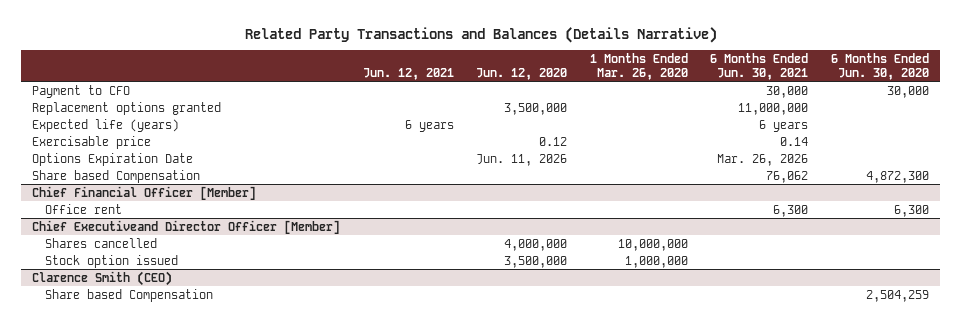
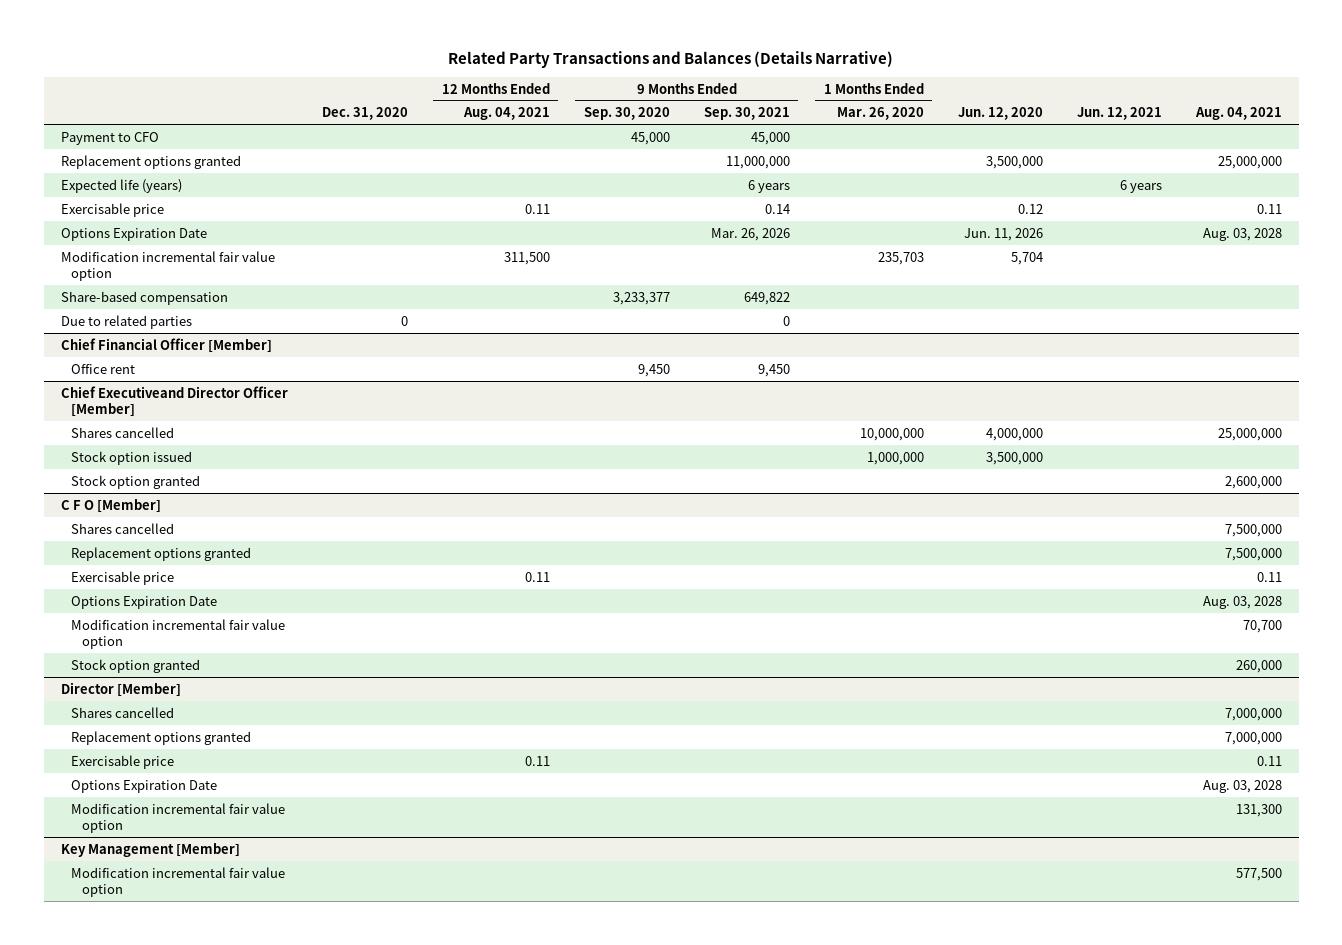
- | Jun. 12, 2021 | Jun. 12, 2020 | 1 Months Ended Mar. 26, 2020 | 6 Months Ended Jun. 30, 2021 | 6 Months Ended Jun. 30, 2020
+ | Dec. 31, 2020 | 12 Months Ended Aug. 04, 2021 | 9 Months Ended Sep. 30, 2020 | 9 Months Ended Sep. 30, 2021 | 1 Months Ended Mar. 26, 2020 | Jun. 12, 2020 | Jun. 12, 2021 | Aug. 04, 2021
- Share based Compensation | | | | 76,062 | 4,872,300
+ Modification incremental fair value option | | 311,500 | | | 235,703 | 5,704 | |
+ Share-based compensation | | | 3,233,377 | 649,822 | | | |
+ Due to related parties | 0 | | | 0 | | | |
- Clarence Smith (CEO)
- Share based Compensation | | | | | 2,504,259
@ Chief Executiveand Director Officer [Member]
+ Stock option granted | | | | | | | | 2,600,000
+ C F O [Member]
+ Shares cancelled | | | | | | | | 7,500,000
+ Replacement options granted | | | | | | | | 7,500,000
+ Exercisable price | | 0.11 | | | | | | 0.11
+ Options Expiration Date | | | | | | | | Aug. 03, 2028
+ Modification incremental fair value option | | | | | | | | 70,700
+ Stock option granted | | | | | | | | 260,000
+ Director [Member]
+ Shares cancelled | | | | | | | | 7,000,000
+ Replacement options granted | | | | | | | | 7,000,000
+ Exercisable price | | 0.11 | | | | | | 0.11
+ Options Expiration Date | | | | | | | | Aug. 03, 2028
+ Modification incremental fair value option | | | | | | | | 131,300
+ Key Management [Member]
+ Modification incremental fair value option | | | | | | | | 577,500

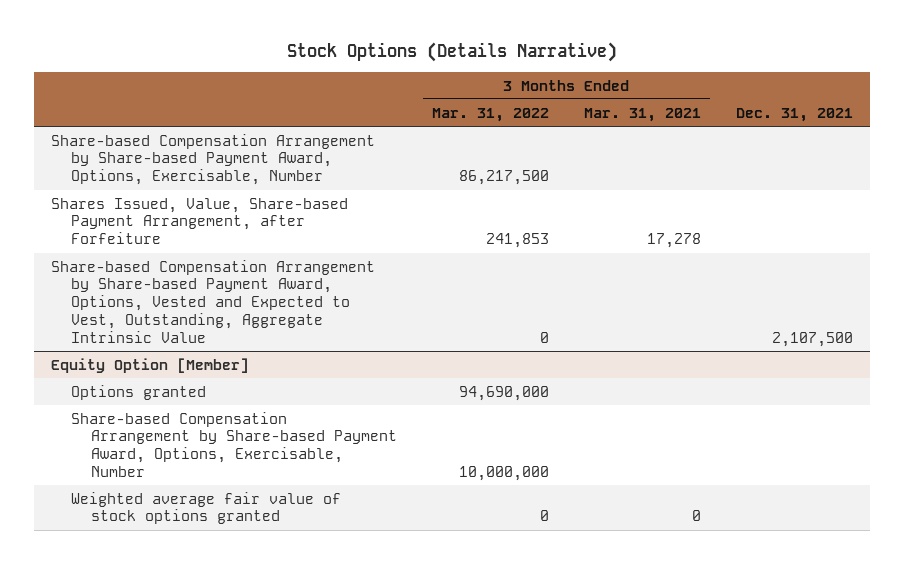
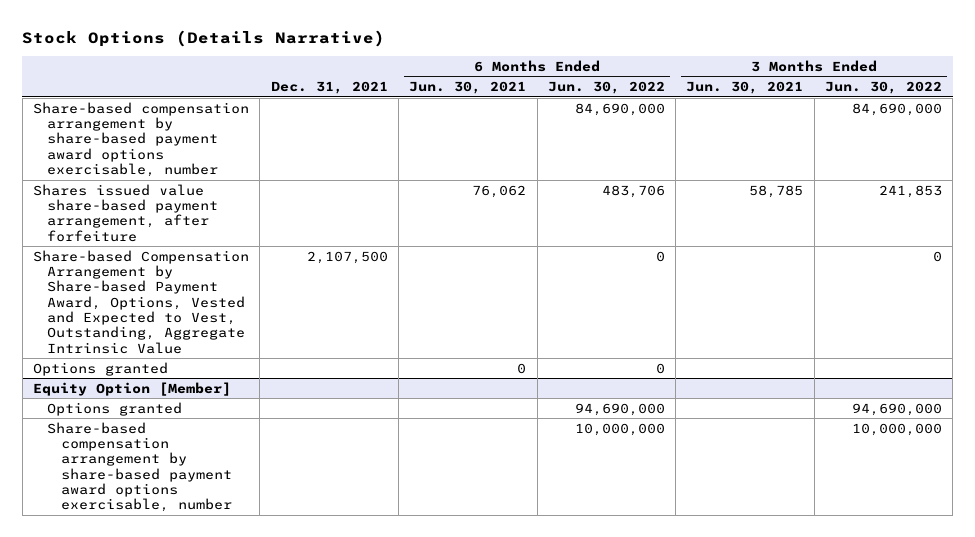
- | 3 Months Ended Mar. 31, 2022 | 3 Months Ended Mar. 31, 2021 | Dec. 31, 2021
+ | Dec. 31, 2021 | 6 Months Ended Jun. 30, 2021 | 6 Months Ended Jun. 30, 2022 | 3 Months Ended Jun. 30, 2021 | 3 Months Ended Jun. 30, 2022
- Share-based Compensation Arrangement by Share-based Payment Award, Options, Exercisable, Number | 86,217,500 | |
- Shares Issued, Value, Share-based Payment Arrangement, after Forfeiture | 241,853 | 17,278 |
+ Share-based compensation arrangement by share-based payment award options exercisable, number | | | 84,690,000 | | 84,690,000
+ Shares issued value share-based payment arrangement, after forfeiture | | 76,062 | 483,706 | 58,785 | 241,853
+ Options granted | | 0 | 0 | |
@ Equity Option [Member]
- Share-based Compensation Arrangement by Share-based Payment Award, Options, Exercisable, Number | 10,000,000 | |
- Weighted average fair value of stock options granted | 0 | 0 |
+ Share-based compensation arrangement by share-based payment award options exercisable, number | | | 10,000,000 | | 10,000,000

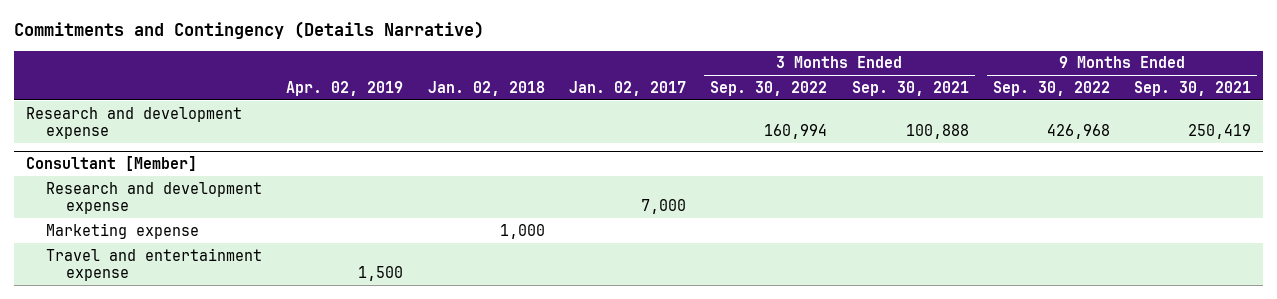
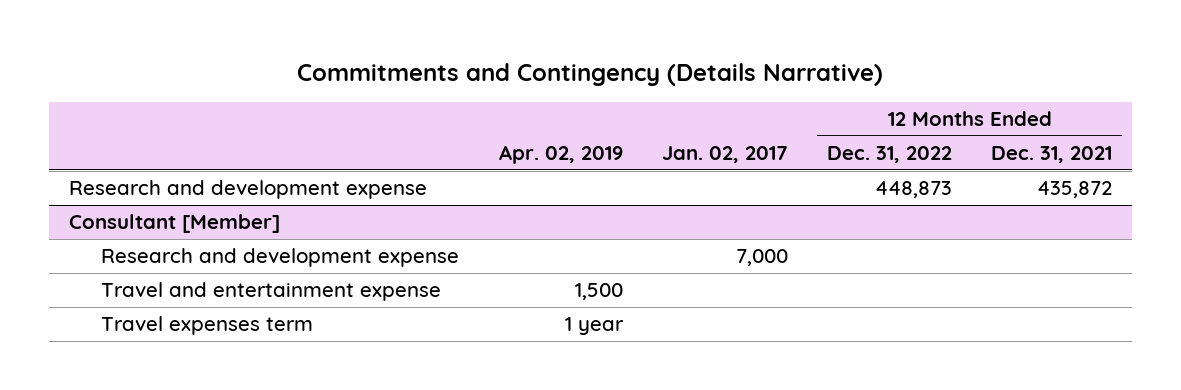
- | Apr. 02, 2019 | Jan. 02, 2018 | Jan. 02, 2017 | 3 Months Ended Sep. 30, 2022 | 3 Months Ended Sep. 30, 2021 | 9 Months Ended Sep. 30, 2022 | 9 Months Ended Sep. 30, 2021
+ | Apr. 02, 2019 | Jan. 02, 2017 | 12 Months Ended Dec. 31, 2022 | 12 Months Ended Dec. 31, 2021
@ Consultant [Member]
- Marketing expense | | 1,000 | | | | |
+ Travel expenses term | 1 year | | |

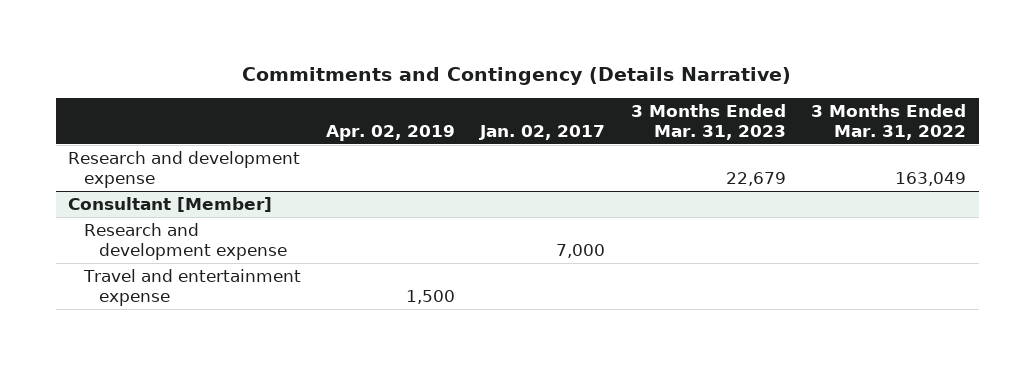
- | Apr. 02, 2019 | Jan. 02, 2017 | 12 Months Ended Dec. 31, 2022 | 12 Months Ended Dec. 31, 2021
+ | Apr. 02, 2019 | Jan. 02, 2017 | 3 Months Ended Mar. 31, 2023 | 3 Months Ended Mar. 31, 2022
@ Consultant [Member]
- Travel expenses term | 1 year | | |

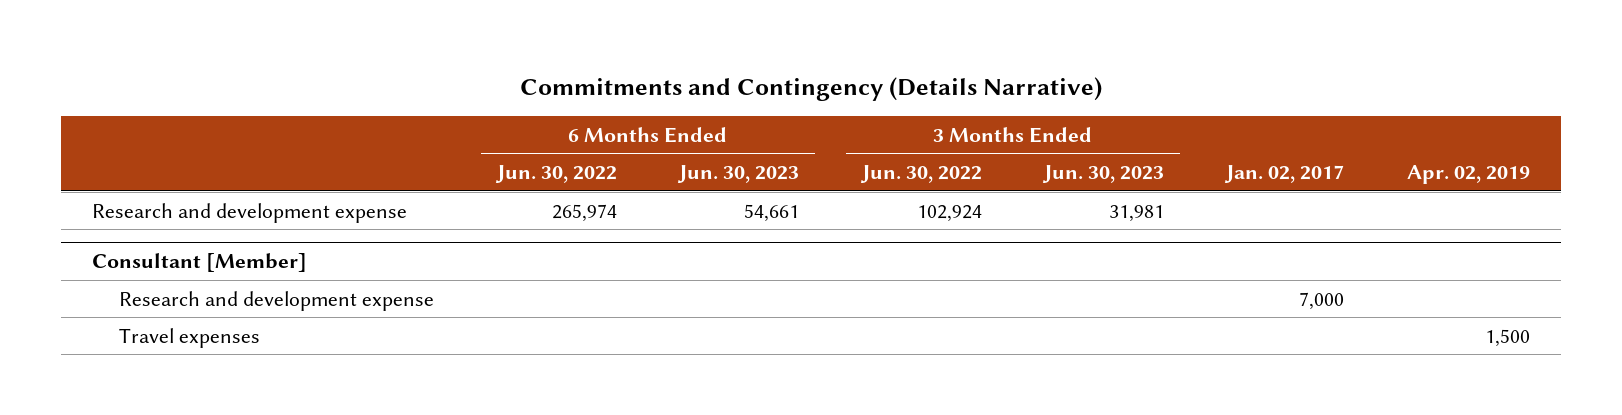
- | Apr. 02, 2019 | Jan. 02, 2017 | 3 Months Ended Mar. 31, 2023 | 3 Months Ended Mar. 31, 2022
+ | 6 Months Ended Jun. 30, 2022 | 6 Months Ended Jun. 30, 2023 | 3 Months Ended Jun. 30, 2022 | 3 Months Ended Jun. 30, 2023 | Jan. 02, 2017 | Apr. 02, 2019
@ Consultant [Member]
- Travel and entertainment expense | 1,500 | | |
+ Travel expenses | | | | | | 1,500

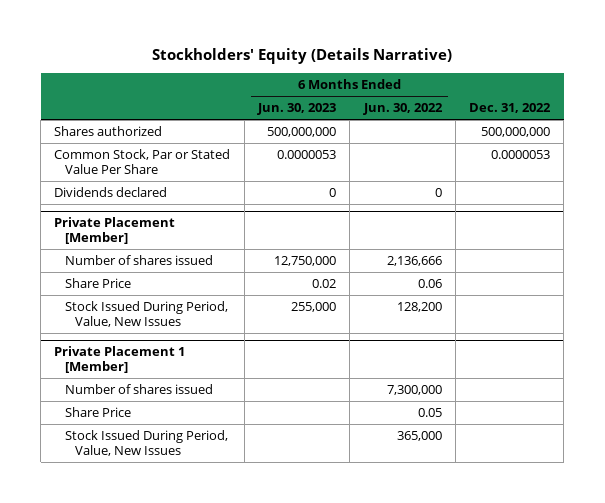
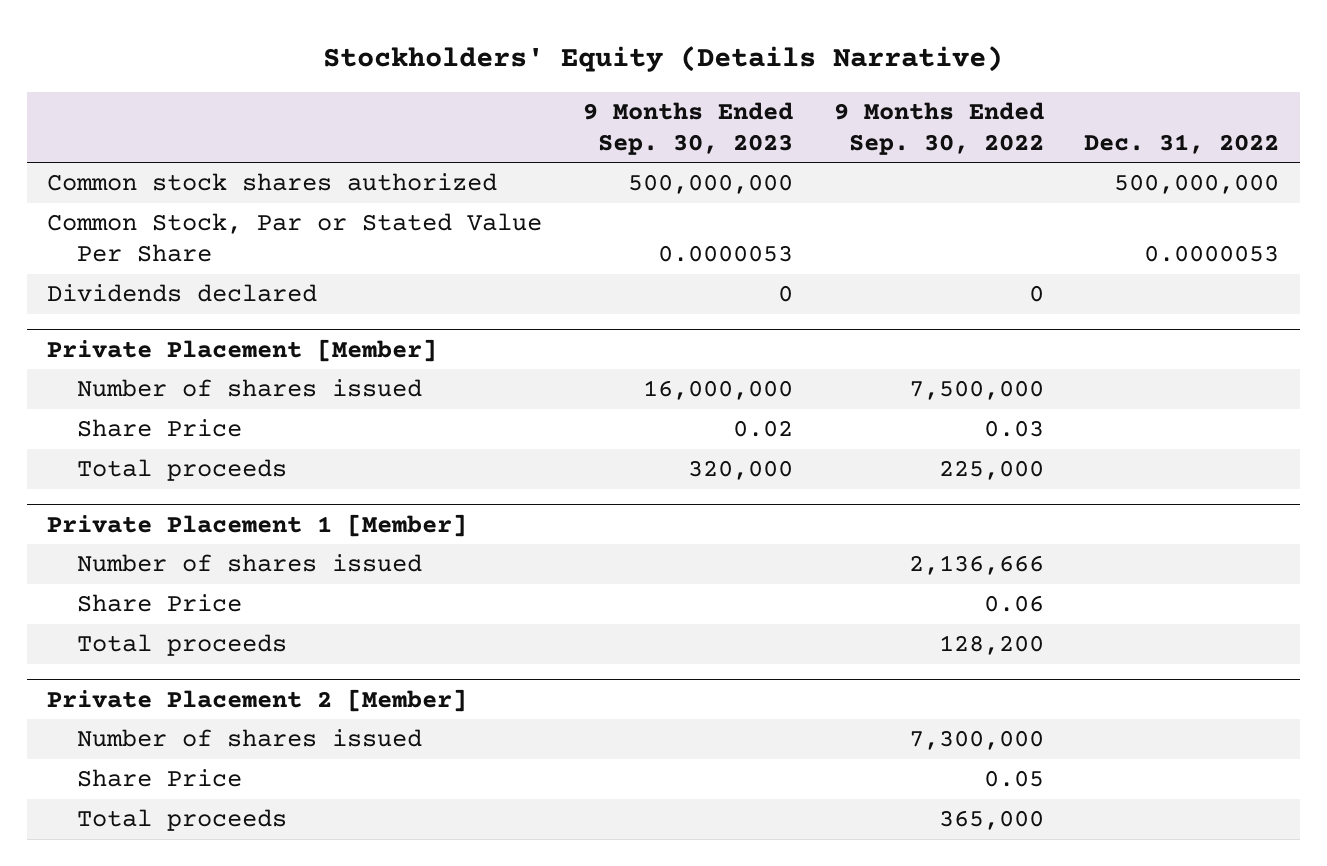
- | 6 Months Ended Jun. 30, 2023 | 6 Months Ended Jun. 30, 2022 | Dec. 31, 2022
+ | 9 Months Ended Sep. 30, 2023 | 9 Months Ended Sep. 30, 2022 | Dec. 31, 2022
- Shares authorized | 500,000,000 | | 500,000,000
+ Common stock shares authorized | 500,000,000 | | 500,000,000
@ Private Placement [Member]
- Stock Issued During Period, Value, New Issues | 255,000 | 128,200 |
+ Total proceeds | 320,000 | 225,000 |
@ Private Placement 1 [Member]
- Stock Issued During Period, Value, New Issues | | 365,000 |
+ Total proceeds | | 128,200 |
+ Private Placement 2 [Member]
+ Number of shares issued | | 7,300,000 |
+ Share Price | | 0.05 |
+ Total proceeds | | 365,000 |

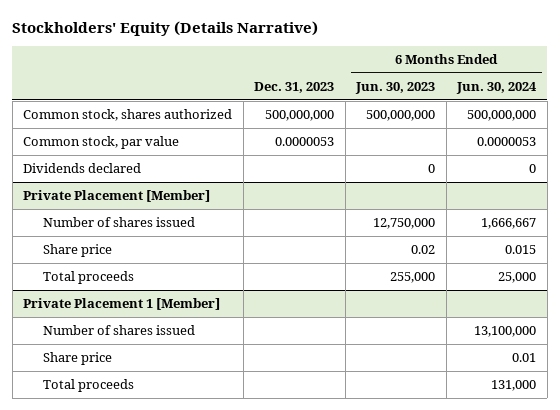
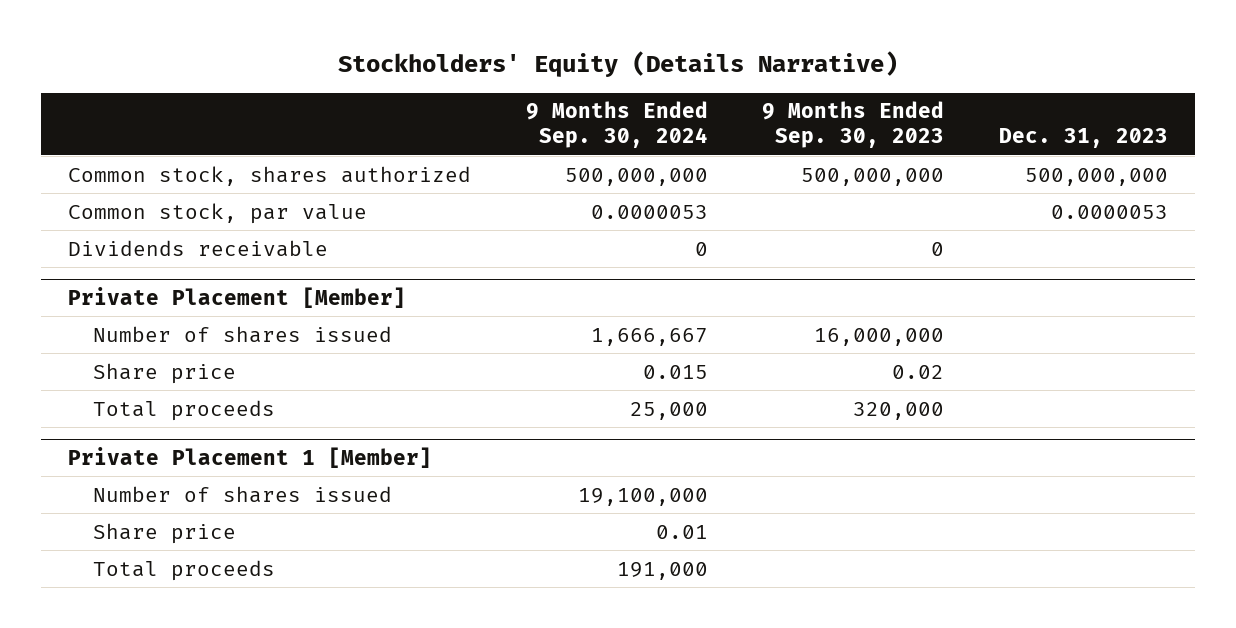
- | Dec. 31, 2023 | 6 Months Ended Jun. 30, 2023 | 6 Months Ended Jun. 30, 2024
+ | 9 Months Ended Sep. 30, 2024 | 9 Months Ended Sep. 30, 2023 | Dec. 31, 2023
- Dividends declared | | 0 | 0
+ Dividends receivable | 0 | 0 |

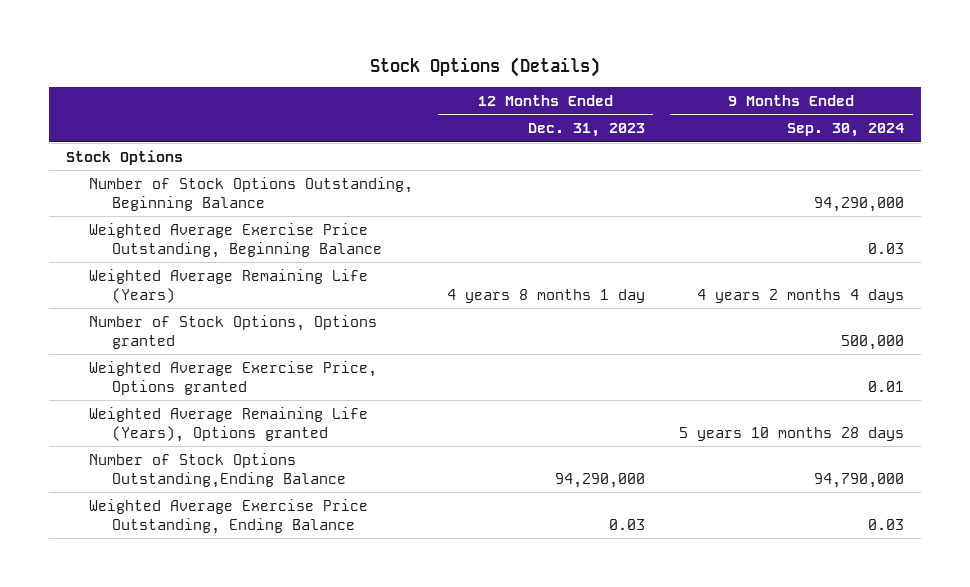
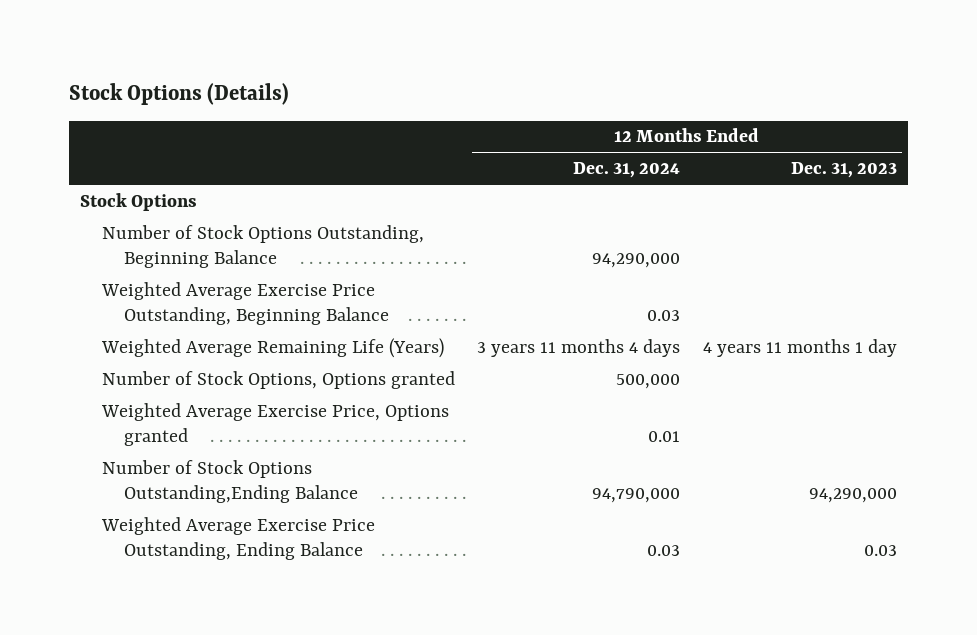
- | 12 Months Ended Dec. 31, 2023 | 9 Months Ended Sep. 30, 2024
+ | 12 Months Ended Dec. 31, 2024 | 12 Months Ended Dec. 31, 2023
- Weighted Average Remaining Life (Years) | 4 years 8 months 1 day | 4 years 2 months 4 days
+ Weighted Average Remaining Life (Years) | 3 years 11 months 4 days | 4 years 11 months 1 day
- Weighted Average Remaining Life (Years), Options granted | | 5 years 10 months 28 days

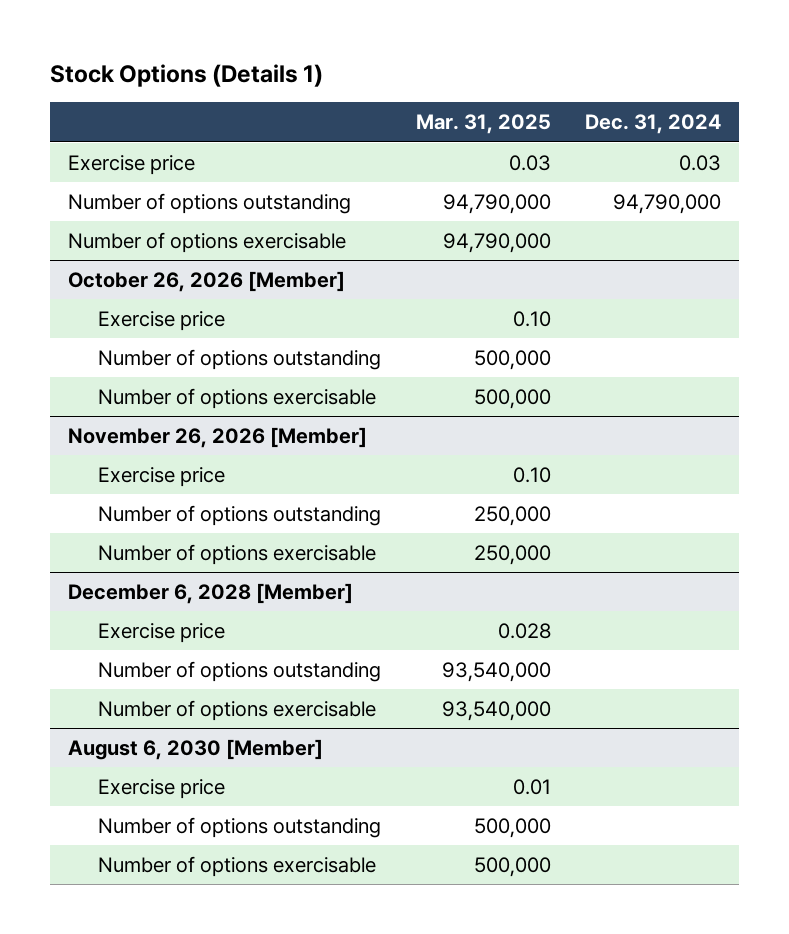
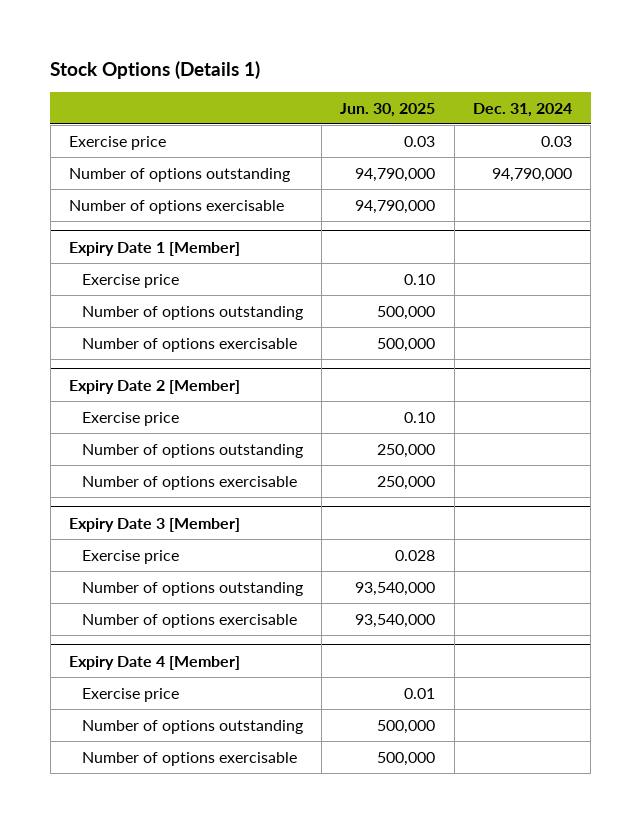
- | Mar. 31, 2025 | Dec. 31, 2024
+ | Jun. 30, 2025 | Dec. 31, 2024
- October 26, 2026 [Member]
+ Expiry Date 1 [Member]
- November 26, 2026 [Member]
+ Expiry Date 2 [Member]
- December 6, 2028 [Member]
+ Expiry Date 3 [Member]
- August 6, 2030 [Member]
+ Expiry Date 4 [Member]

